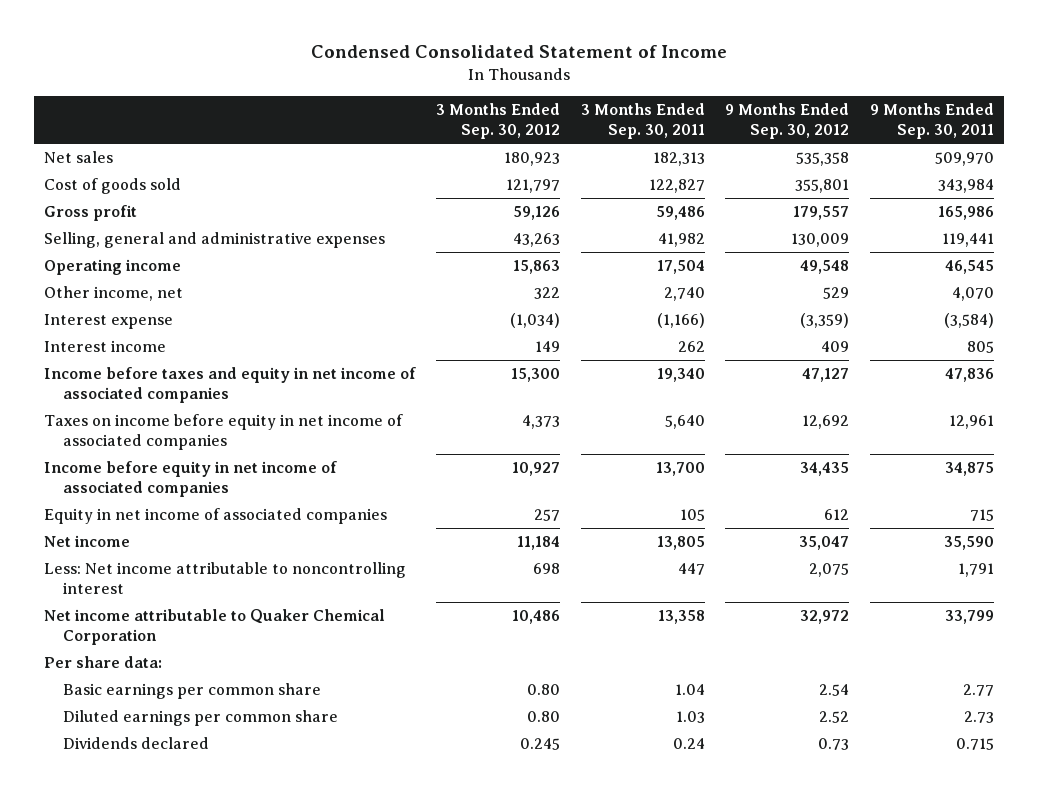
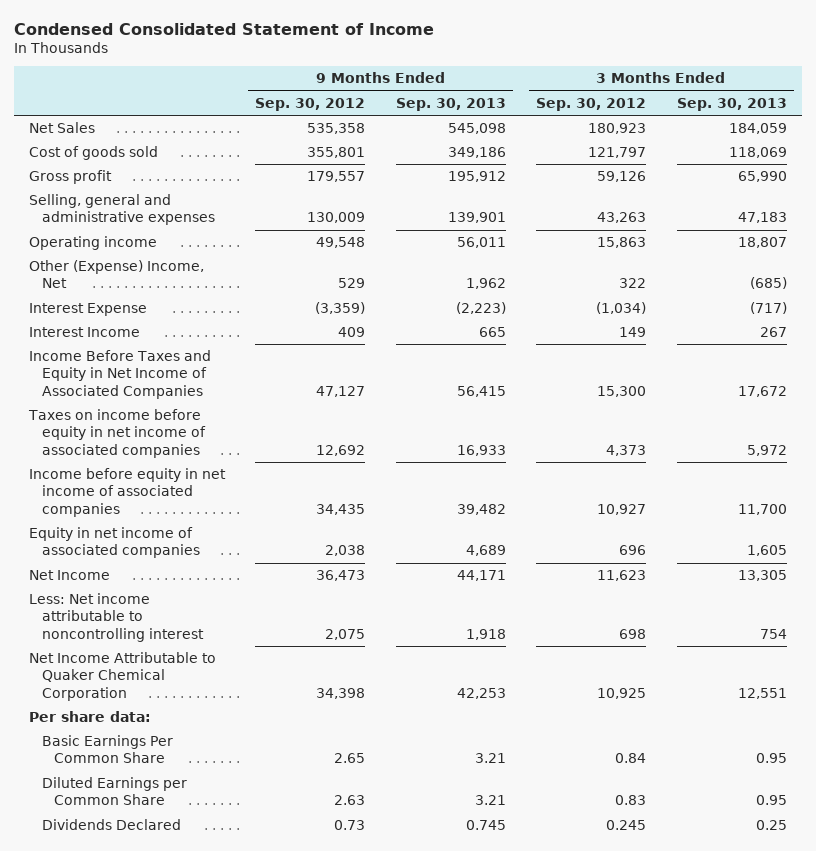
- | 3 Months Ended Sep. 30, 2012 | 3 Months Ended Sep. 30, 2011 | 9 Months Ended Sep. 30, 2012 | 9 Months Ended Sep. 30, 2011
+ | 9 Months Ended Sep. 30, 2012 | 9 Months Ended Sep. 30, 2013 | 3 Months Ended Sep. 30, 2012 | 3 Months Ended Sep. 30, 2013
- Net sales | 180,923 | 182,313 | 535,358 | 509,970
+ Net Sales | 535,358 | 545,098 | 180,923 | 184,059
- Other income, net | 322 | 2,740 | 529 | 4,070
- Interest expense | (1,034) | (1,166) | (3,359) | (3,584)
- Interest income | 149 | 262 | 409 | 805
- Income before taxes and equity in net income of associated companies | 15,300 | 19,340 | 47,127 | 47,836
+ Other (Expense) Income, Net | 529 | 1,962 | 322 | (685)
+ Interest Expense | (3,359) | (2,223) | (1,034) | (717)
+ Interest Income | 409 | 665 | 149 | 267
+ Income Before Taxes and Equity in Net Income of Associated Companies | 47,127 | 56,415 | 15,300 | 17,672
- Equity in net income of associated companies | 257 | 105 | 612 | 715
- Net income | 11,184 | 13,805 | 35,047 | 35,590
+ Equity in net income of associated companies | 2,038 | 4,689 | 696 | 1,605
+ Net Income | 36,473 | 44,171 | 11,623 | 13,305
- Net income attributable to Quaker Chemical Corporation | 10,486 | 13,358 | 32,972 | 33,799
+ Net Income Attributable to Quaker Chemical Corporation | 34,398 | 42,253 | 10,925 | 12,551
- Basic earnings per common share | 0.80 | 1.04 | 2.54 | 2.77
- Diluted earnings per common share | 0.80 | 1.03 | 2.52 | 2.73
- Dividends declared | 0.245 | 0.24 | 0.73 | 0.715
+ Basic Earnings Per Common Share | 2.65 | 3.21 | 0.84 | 0.95
+ Diluted Earnings per Common Share | 2.63 | 3.21 | 0.83 | 0.95
+ Dividends Declared | 0.73 | 0.745 | 0.245 | 0.25

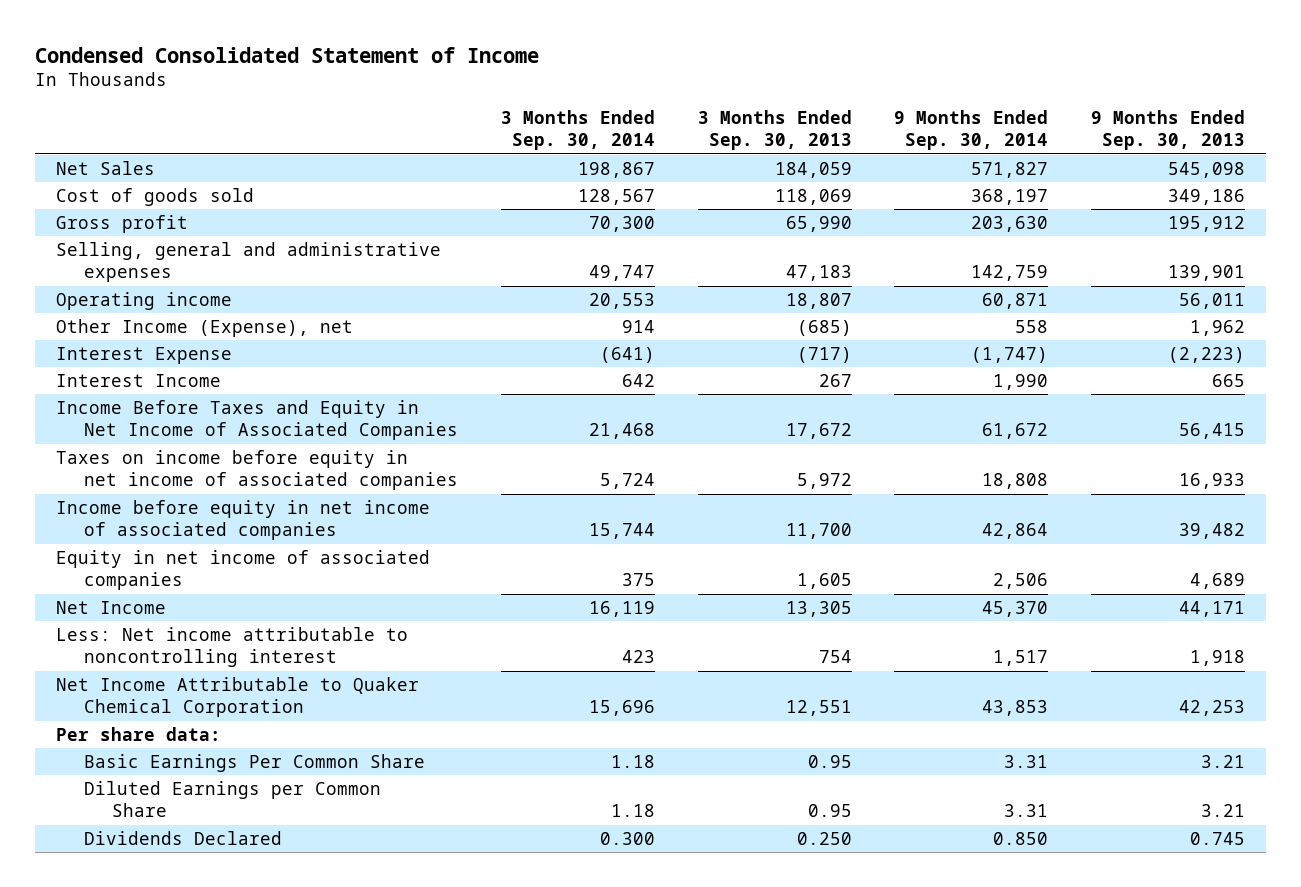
- | 9 Months Ended Sep. 30, 2012 | 9 Months Ended Sep. 30, 2013 | 3 Months Ended Sep. 30, 2012 | 3 Months Ended Sep. 30, 2013
+ | 3 Months Ended Sep. 30, 2014 | 3 Months Ended Sep. 30, 2013 | 9 Months Ended Sep. 30, 2014 | 9 Months Ended Sep. 30, 2013
- Other (Expense) Income, Net | 529 | 1,962 | 322 | (685)
+ Other Income (Expense), net | 914 | (685) | 558 | 1,962
- Dividends Declared | 0.73 | 0.745 | 0.245 | 0.25
+ Dividends Declared | 0.300 | 0.250 | 0.850 | 0.745

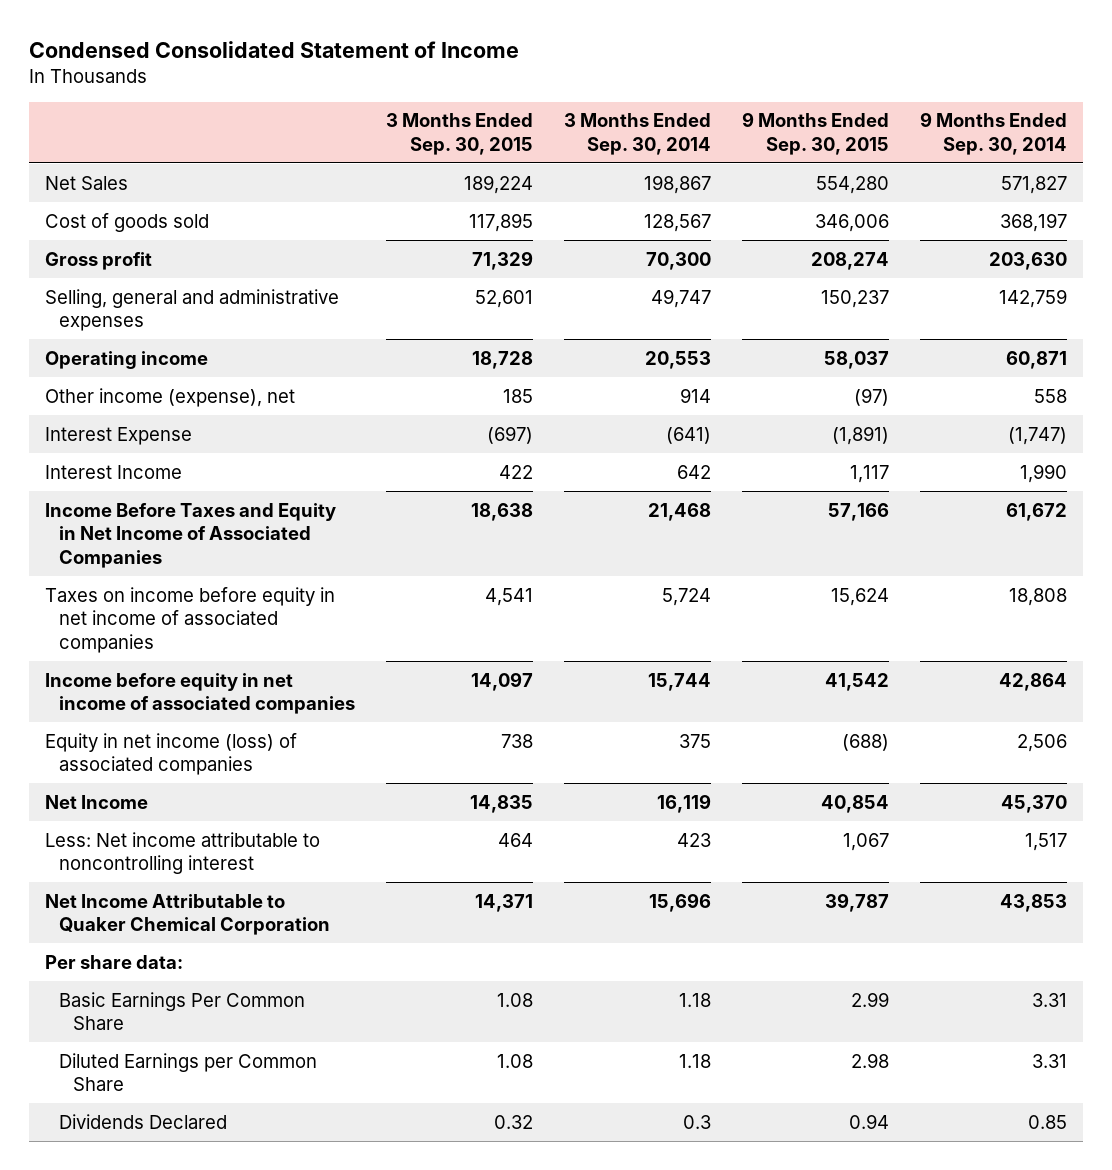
- | 3 Months Ended Sep. 30, 2014 | 3 Months Ended Sep. 30, 2013 | 9 Months Ended Sep. 30, 2014 | 9 Months Ended Sep. 30, 2013
+ | 3 Months Ended Sep. 30, 2015 | 3 Months Ended Sep. 30, 2014 | 9 Months Ended Sep. 30, 2015 | 9 Months Ended Sep. 30, 2014
- Other Income (Expense), net | 914 | (685) | 558 | 1,962
+ Other income (expense), net | 185 | 914 | (97) | 558
- Equity in net income of associated companies | 375 | 1,605 | 2,506 | 4,689
+ Equity in net income (loss) of associated companies | 738 | 375 | (688) | 2,506
- Dividends Declared | 0.300 | 0.250 | 0.850 | 0.745
+ Dividends Declared | 0.32 | 0.3 | 0.94 | 0.85

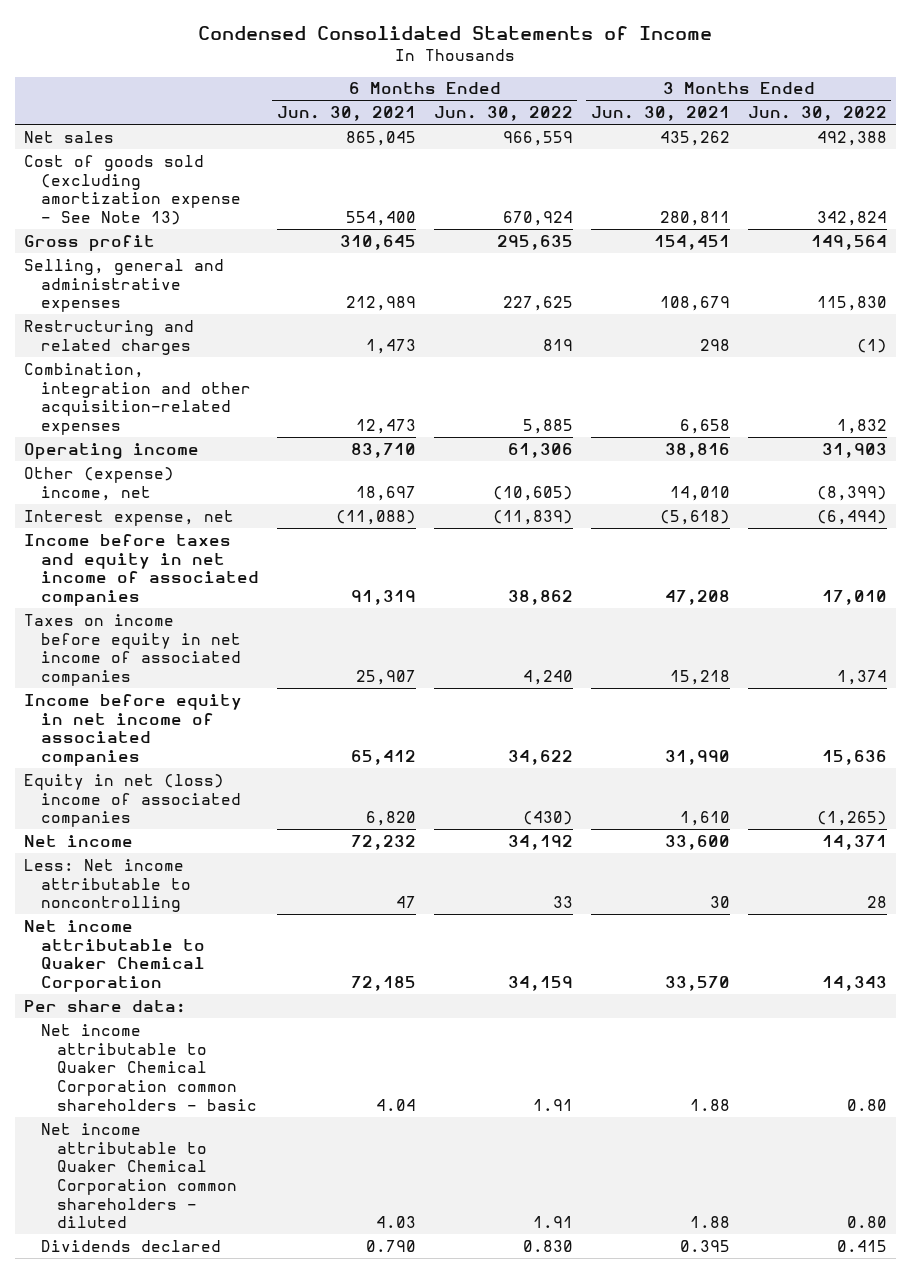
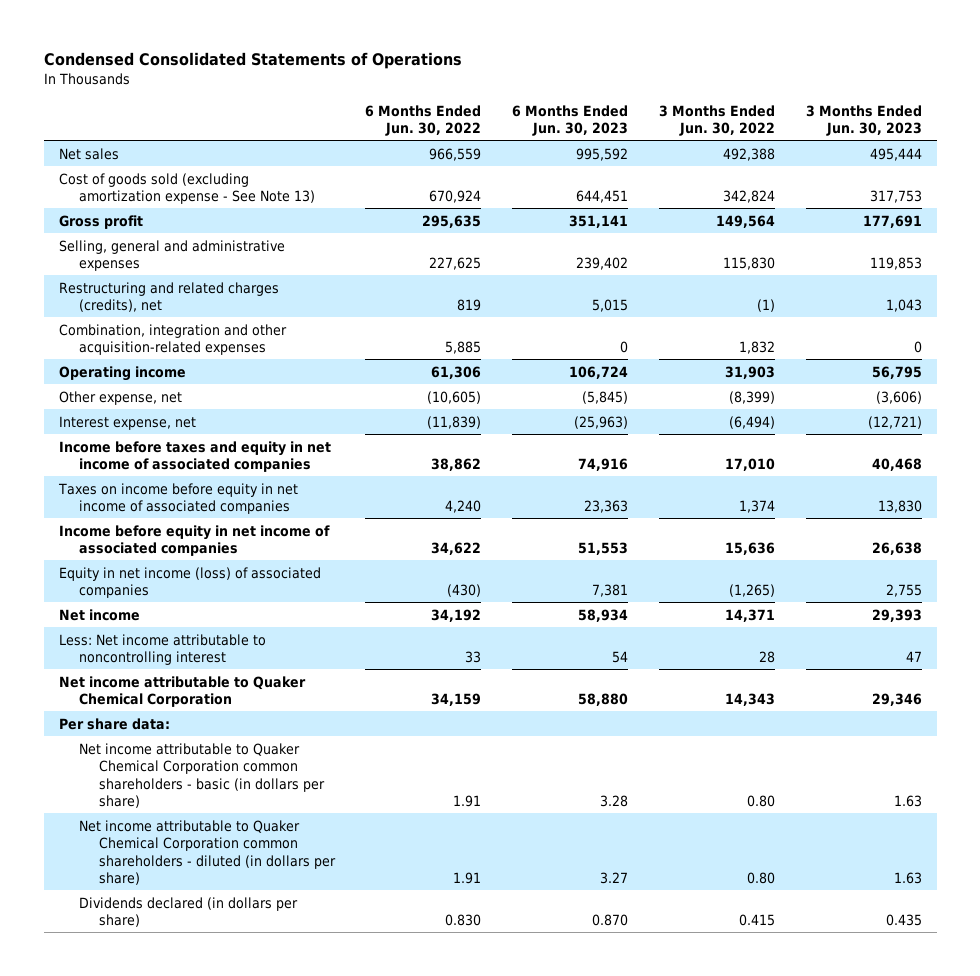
- Condensed Consolidated Statements of Income
+ Condensed Consolidated Statements of Operations
- | 6 Months Ended Jun. 30, 2021 | 6 Months Ended Jun. 30, 2022 | 3 Months Ended Jun. 30, 2021 | 3 Months Ended Jun. 30, 2022
+ | 6 Months Ended Jun. 30, 2022 | 6 Months Ended Jun. 30, 2023 | 3 Months Ended Jun. 30, 2022 | 3 Months Ended Jun. 30, 2023
- Restructuring and related charges | 1,473 | 819 | 298 | (1)
+ Restructuring and related charges (credits), net | 819 | 5,015 | (1) | 1,043
- Other (expense) income, net | 18,697 | (10,605) | 14,010 | (8,399)
+ Other expense, net | (10,605) | (5,845) | (8,399) | (3,606)
- Equity in net (loss) income of associated companies | 6,820 | (430) | 1,610 | (1,265)
+ Equity in net income (loss) of associated companies | (430) | 7,381 | (1,265) | 2,755
- Less: Net income attributable to noncontrolling | 47 | 33 | 30 | 28
+ Less: Net income attributable to noncontrolling interest | 33 | 54 | 28 | 47
- Net income attributable to Quaker Chemical Corporation common shareholders - basic | 4.04 | 1.91 | 1.88 | 0.80
- Net income attributable to Quaker Chemical Corporation common shareholders - diluted | 4.03 | 1.91 | 1.88 | 0.80
- Dividends declared | 0.790 | 0.830 | 0.395 | 0.415
+ Net income attributable to Quaker Chemical Corporation common shareholders - basic (in dollars per share) | 1.91 | 3.28 | 0.80 | 1.63
+ Net income attributable to Quaker Chemical Corporation common shareholders - diluted (in dollars per share) | 1.91 | 3.27 | 0.80 | 1.63
+ Dividends declared (in dollars per share) | 0.830 | 0.870 | 0.415 | 0.435

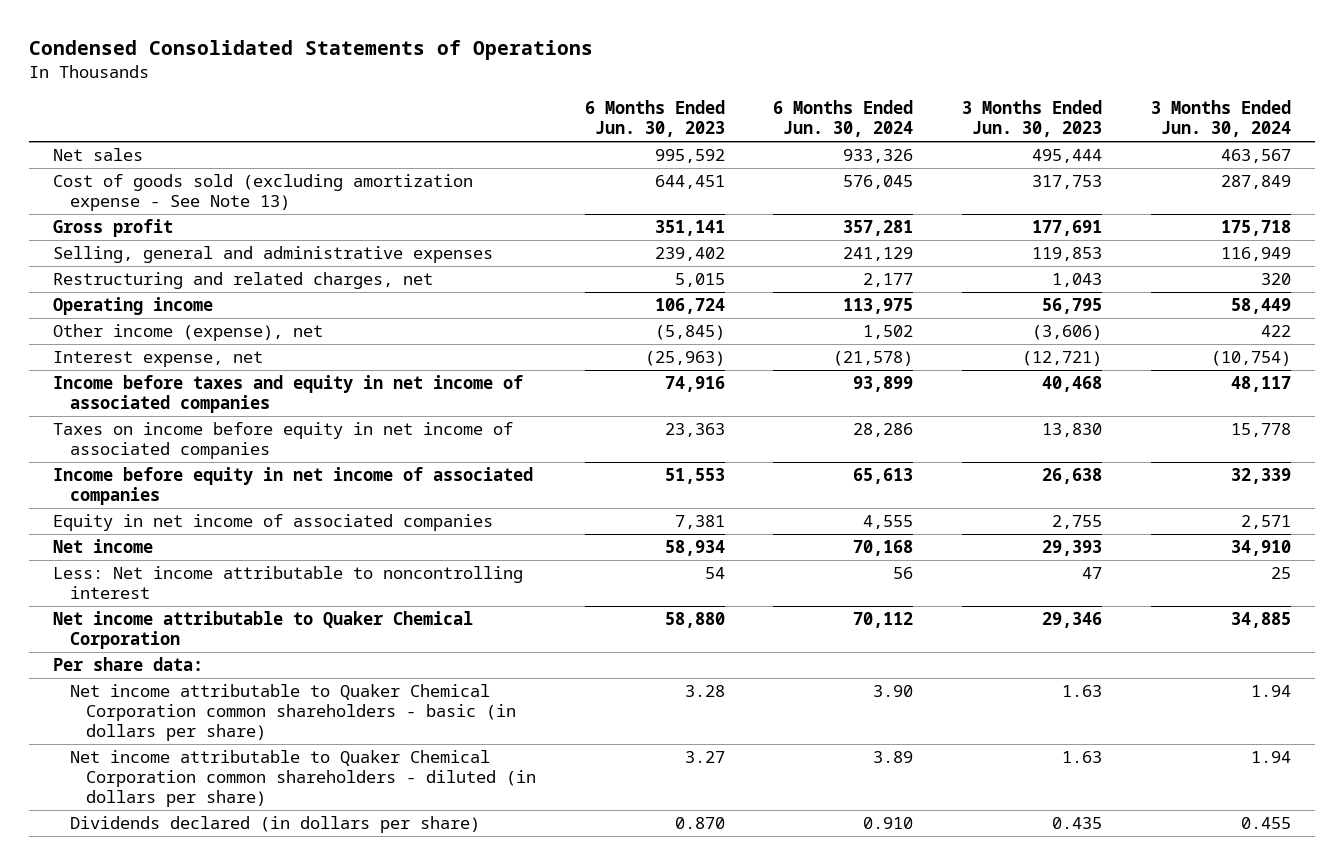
- | 6 Months Ended Jun. 30, 2022 | 6 Months Ended Jun. 30, 2023 | 3 Months Ended Jun. 30, 2022 | 3 Months Ended Jun. 30, 2023
+ | 6 Months Ended Jun. 30, 2023 | 6 Months Ended Jun. 30, 2024 | 3 Months Ended Jun. 30, 2023 | 3 Months Ended Jun. 30, 2024
- Restructuring and related charges (credits), net | 819 | 5,015 | (1) | 1,043
- Combination, integration and other acquisition-related expenses | 5,885 | 0 | 1,832 | 0
+ Restructuring and related charges, net | 5,015 | 2,177 | 1,043 | 320
- Other expense, net | (10,605) | (5,845) | (8,399) | (3,606)
+ Other income (expense), net | (5,845) | 1,502 | (3,606) | 422
- Equity in net income (loss) of associated companies | (430) | 7,381 | (1,265) | 2,755
+ Equity in net income of associated companies | 7,381 | 4,555 | 2,755 | 2,571

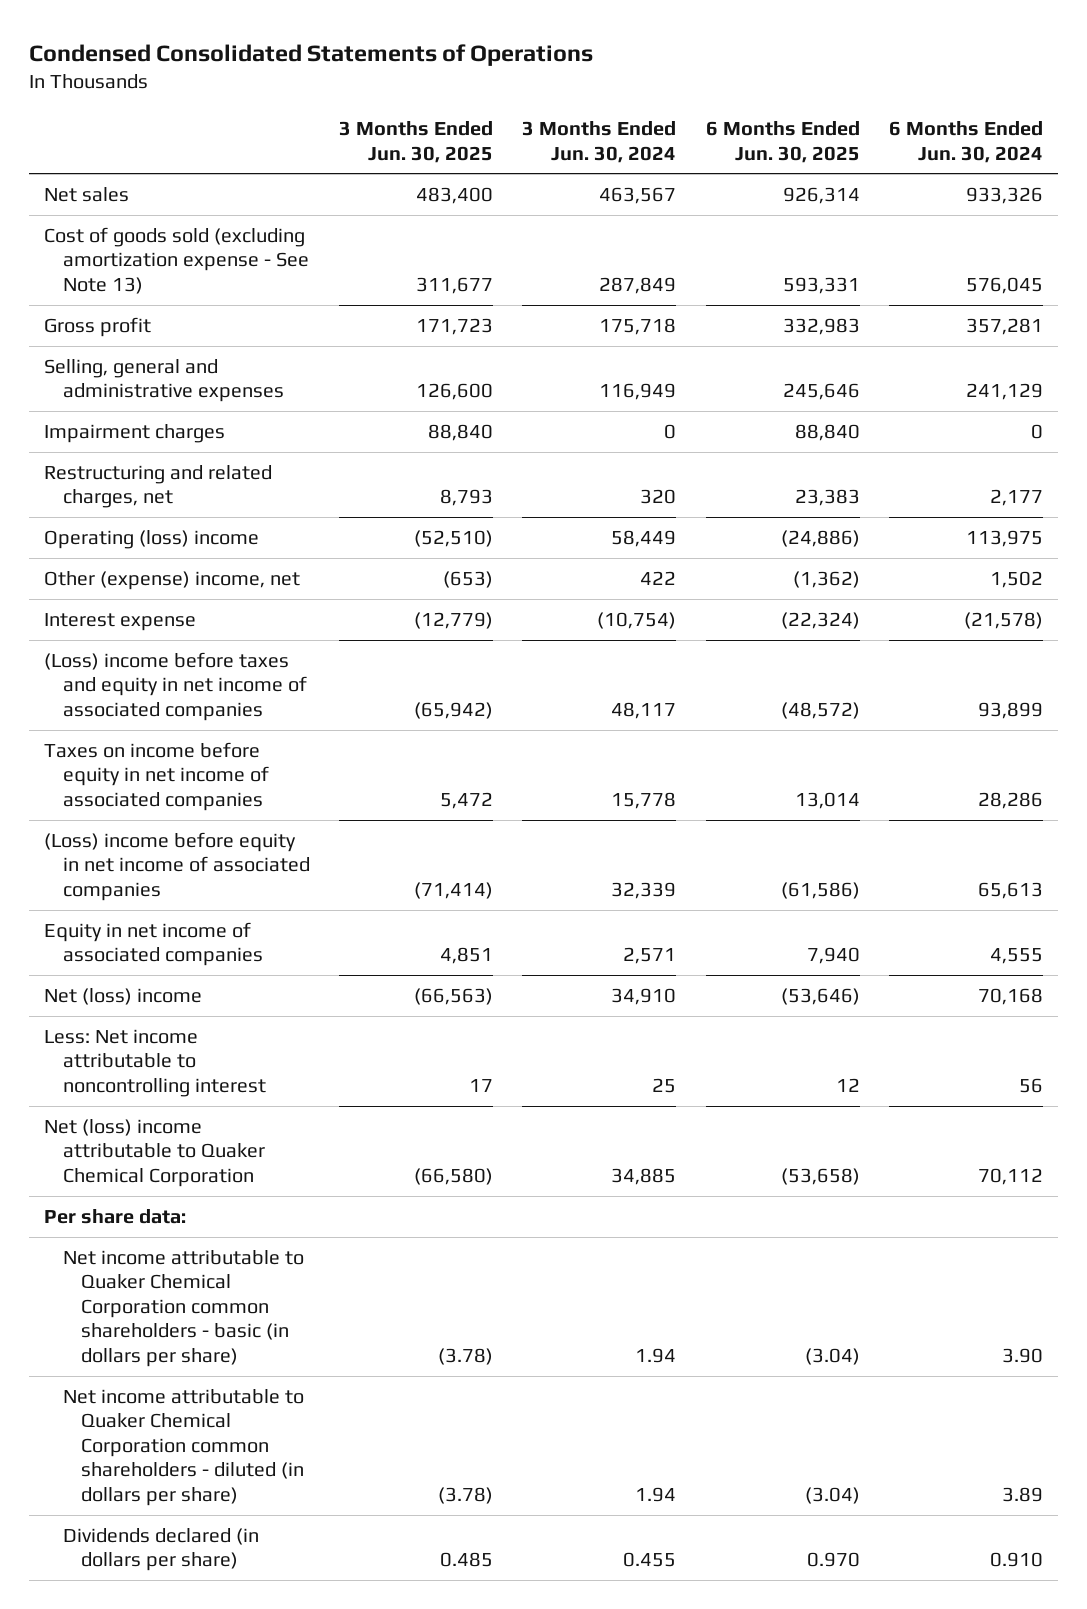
- | 6 Months Ended Jun. 30, 2023 | 6 Months Ended Jun. 30, 2024 | 3 Months Ended Jun. 30, 2023 | 3 Months Ended Jun. 30, 2024
+ | 3 Months Ended Jun. 30, 2025 | 3 Months Ended Jun. 30, 2024 | 6 Months Ended Jun. 30, 2025 | 6 Months Ended Jun. 30, 2024
+ Impairment charges | 88,840 | 0 | 88,840 | 0
- Operating income | 106,724 | 113,975 | 56,795 | 58,449
- Other income (expense), net | (5,845) | 1,502 | (3,606) | 422
- Interest expense, net | (25,963) | (21,578) | (12,721) | (10,754)
- Income before taxes and equity in net income of associated companies | 74,916 | 93,899 | 40,468 | 48,117
+ Operating (loss) income | (52,510) | 58,449 | (24,886) | 113,975
+ Other (expense) income, net | (653) | 422 | (1,362) | 1,502
+ Interest expense | (12,779) | (10,754) | (22,324) | (21,578)
+ (Loss) income before taxes and equity in net income of associated companies | (65,942) | 48,117 | (48,572) | 93,899
- Income before equity in net income of associated companies | 51,553 | 65,613 | 26,638 | 32,339
+ (Loss) income before equity in net income of associated companies | (71,414) | 32,339 | (61,586) | 65,613
- Net income | 58,934 | 70,168 | 29,393 | 34,910
+ Net (loss) income | (66,563) | 34,910 | (53,646) | 70,168
- Net income attributable to Quaker Chemical Corporation | 58,880 | 70,112 | 29,346 | 34,885
+ Net (loss) income attributable to Quaker Chemical Corporation | (66,580) | 34,885 | (53,658) | 70,112

